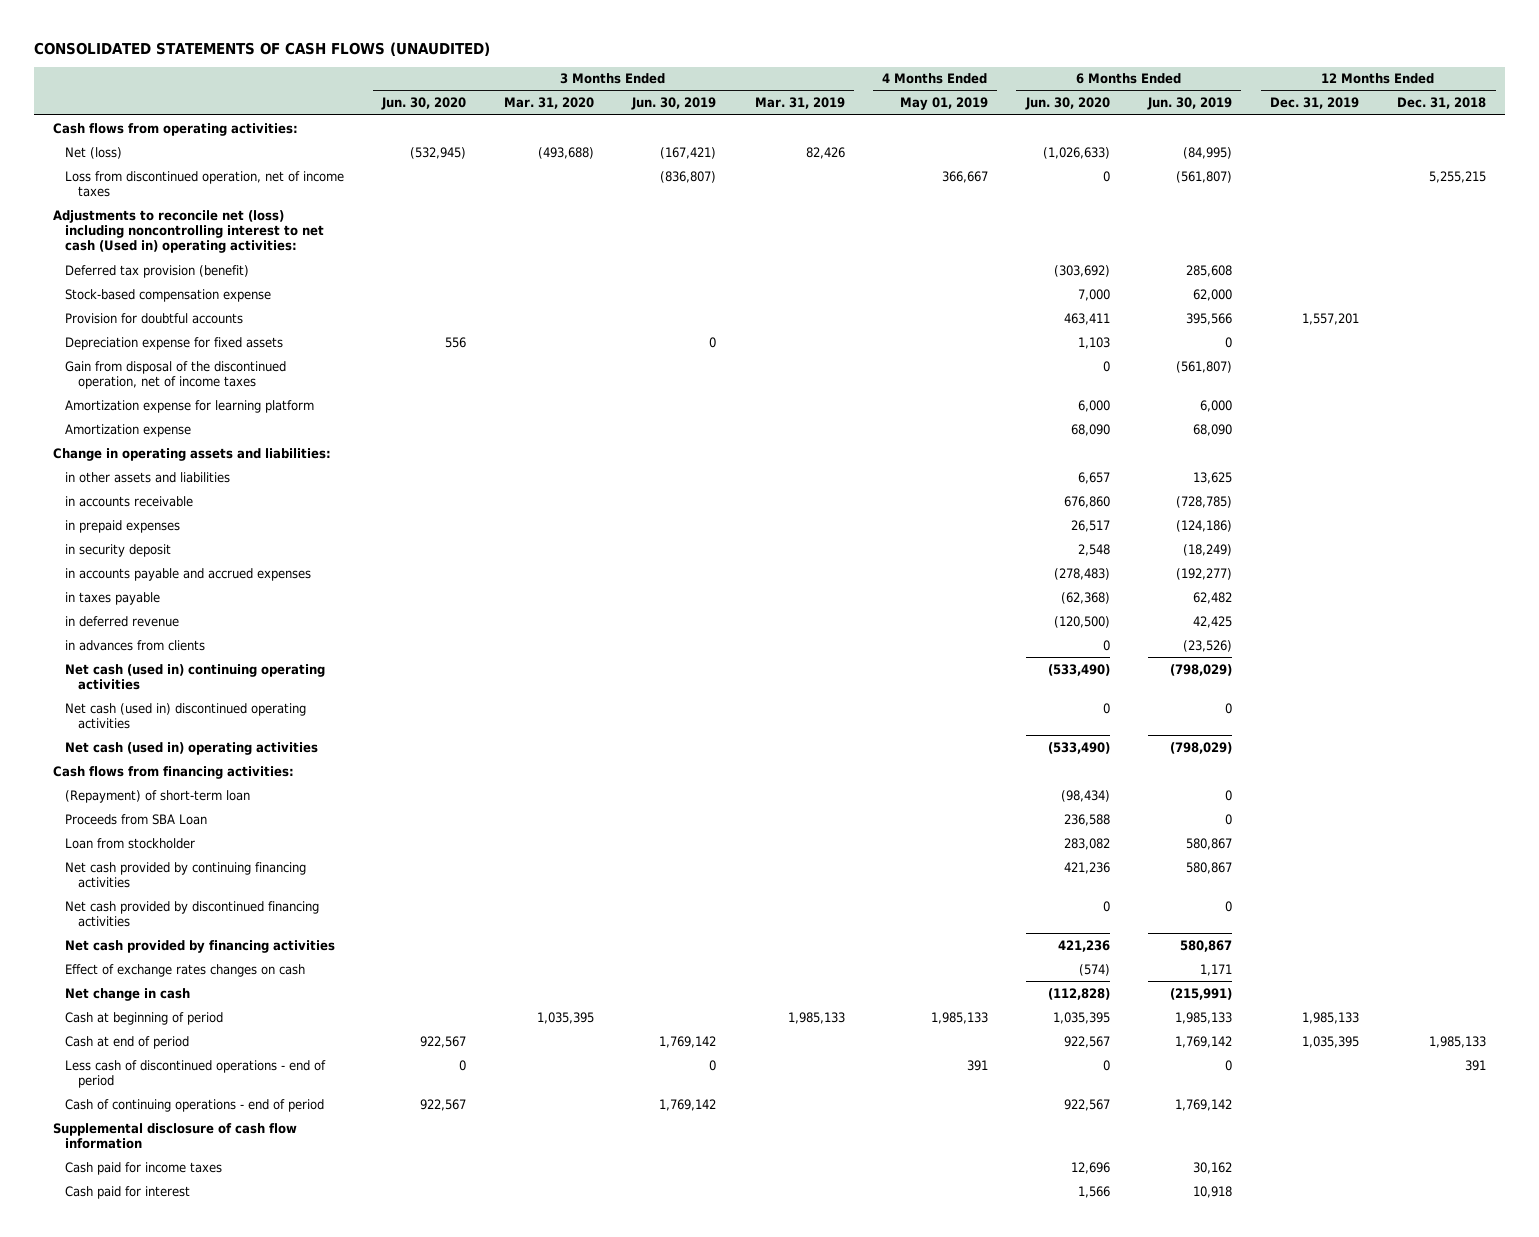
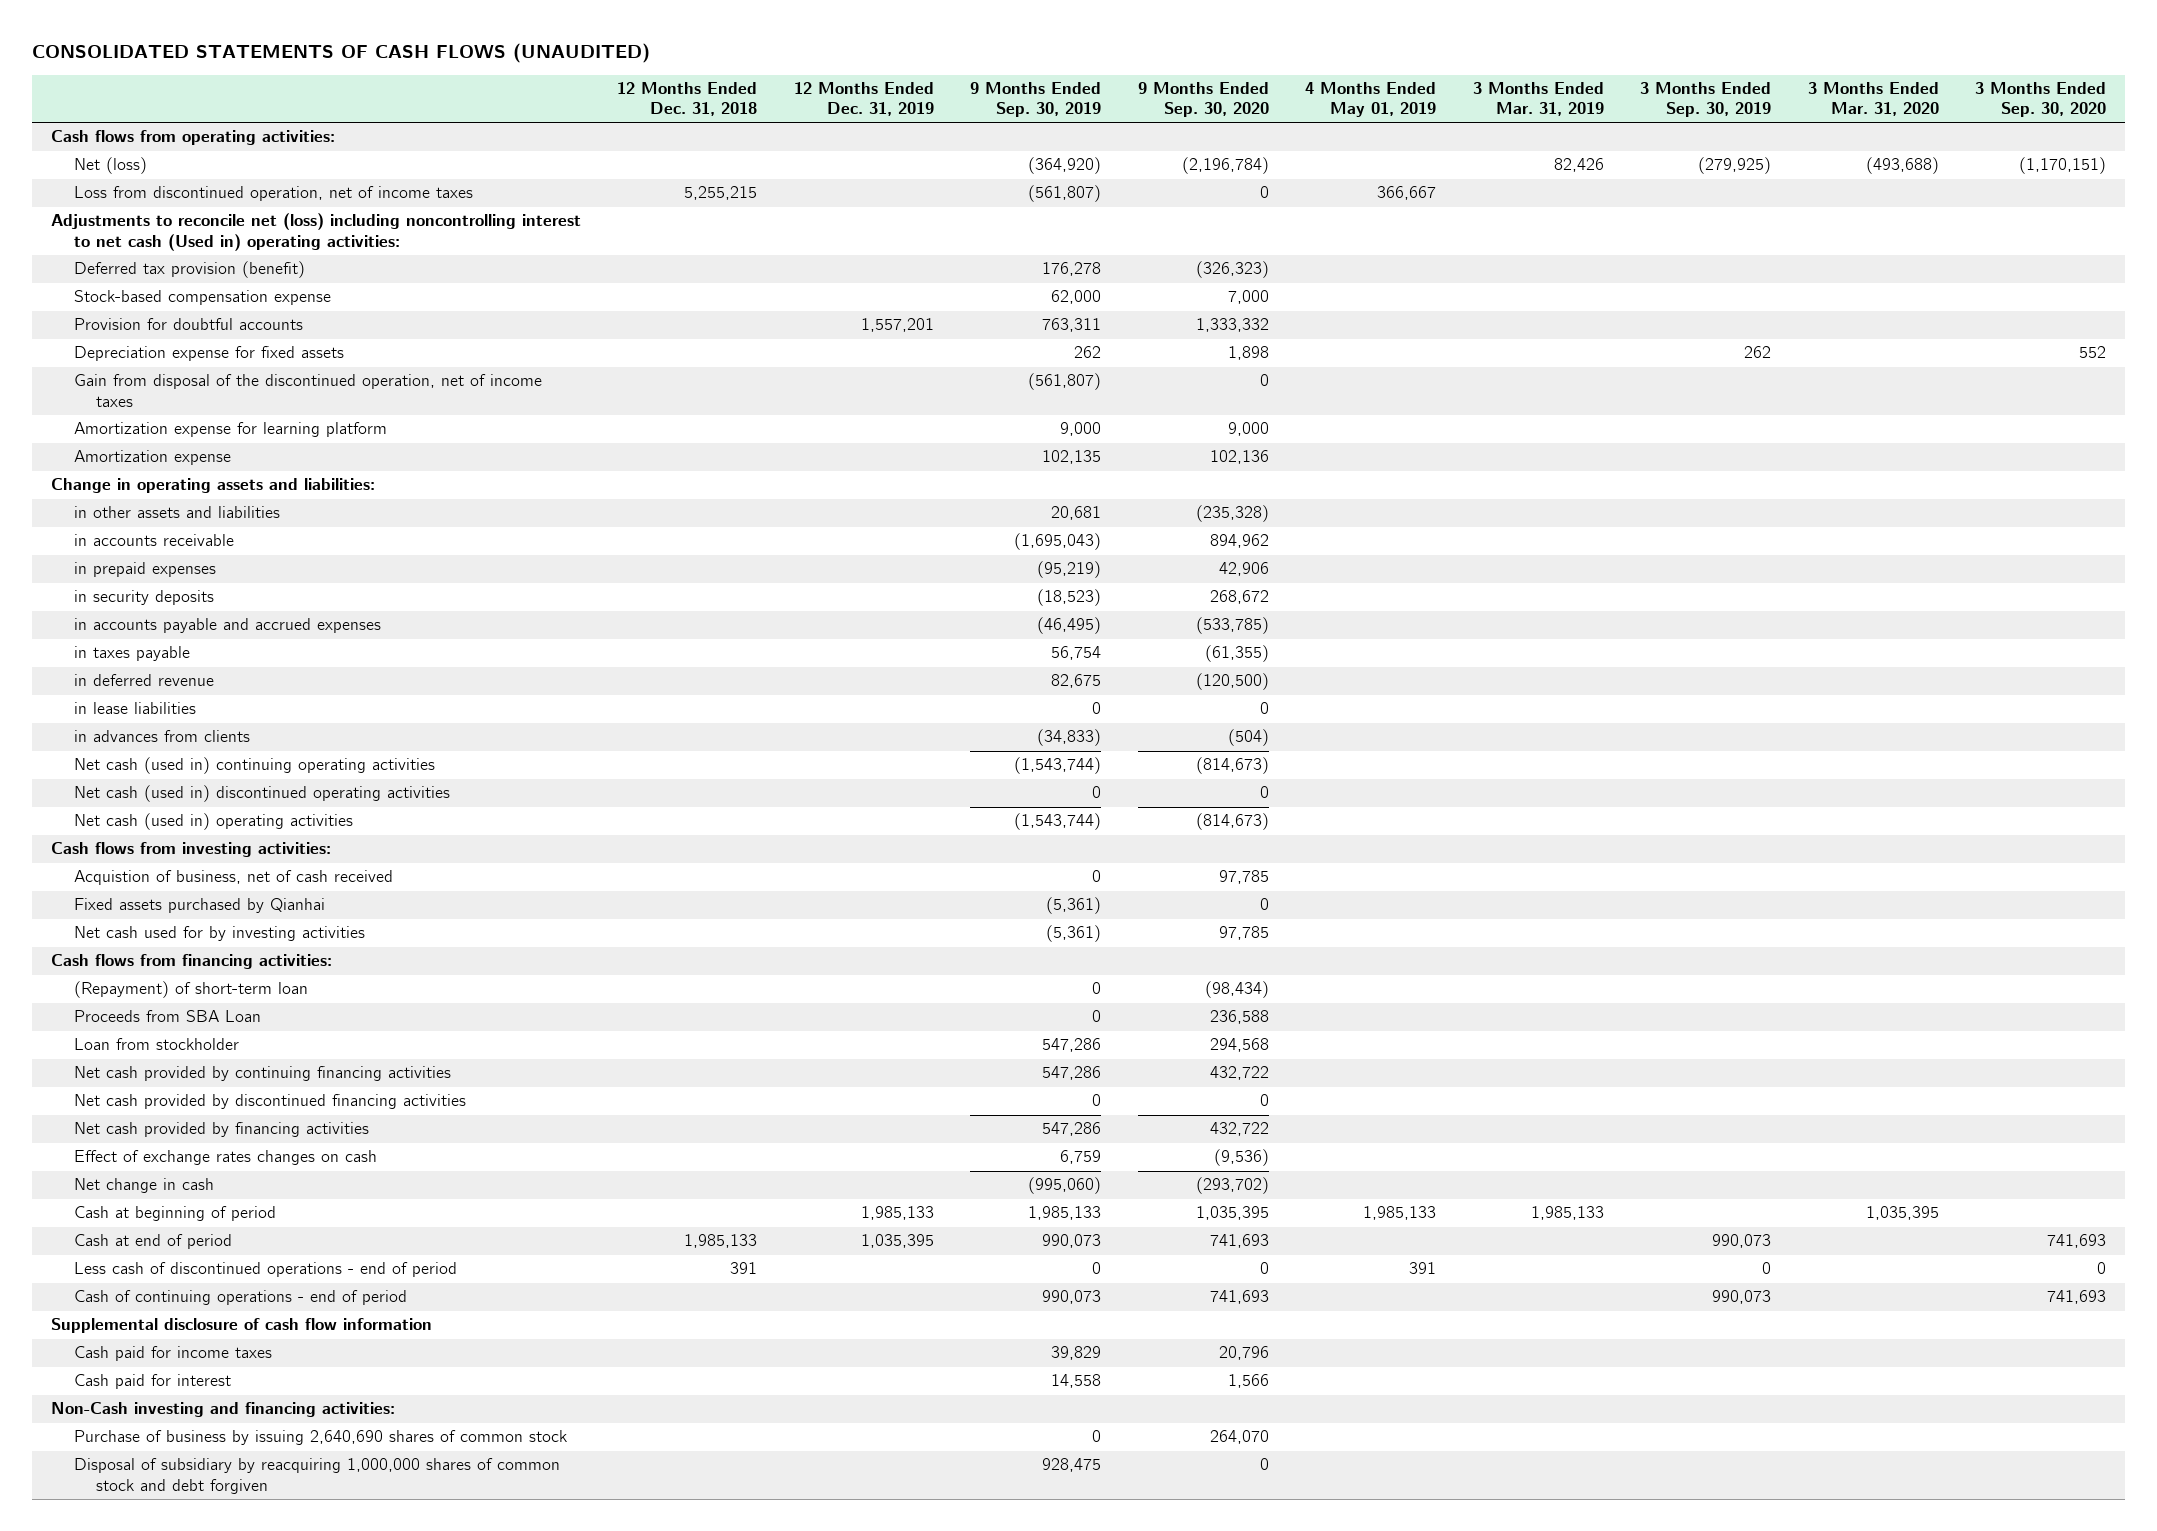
- | 3 Months Ended Jun. 30, 2020 | 3 Months Ended Mar. 31, 2020 | 3 Months Ended Jun. 30, 2019 | 3 Months Ended Mar. 31, 2019 | 4 Months Ended May 01, 2019 | 6 Months Ended Jun. 30, 2020 | 6 Months Ended Jun. 30, 2019 | 12 Months Ended Dec. 31, 2019 | 12 Months Ended Dec. 31, 2018
+ | 12 Months Ended Dec. 31, 2018 | 12 Months Ended Dec. 31, 2019 | 9 Months Ended Sep. 30, 2019 | 9 Months Ended Sep. 30, 2020 | 4 Months Ended May 01, 2019 | 3 Months Ended Mar. 31, 2019 | 3 Months Ended Sep. 30, 2019 | 3 Months Ended Mar. 31, 2020 | 3 Months Ended Sep. 30, 2020
- in security deposit | | | | | | 2,548 | (18,249) | |
+ in security deposits | | | (18,523) | 268,672 | | | | |
+ in lease liabilities | | | 0 | 0 | | | | |
+ Cash flows from investing activities:
+ Acquistion of business, net of cash received | | | 0 | 97,785 | | | | |
+ Fixed assets purchased by Qianhai | | | (5,361) | 0 | | | | |
+ Net cash used for by investing activities | | | (5,361) | 97,785 | | | | |
+ Non-Cash investing and financing activities:
+ Purchase of business by issuing 2,640,690 shares of common stock | | | 0 | 264,070 | | | | |
+ Disposal of subsidiary by reacquiring 1,000,000 shares of common stock and debt forgiven | | | 928,475 | 0 | | | | |

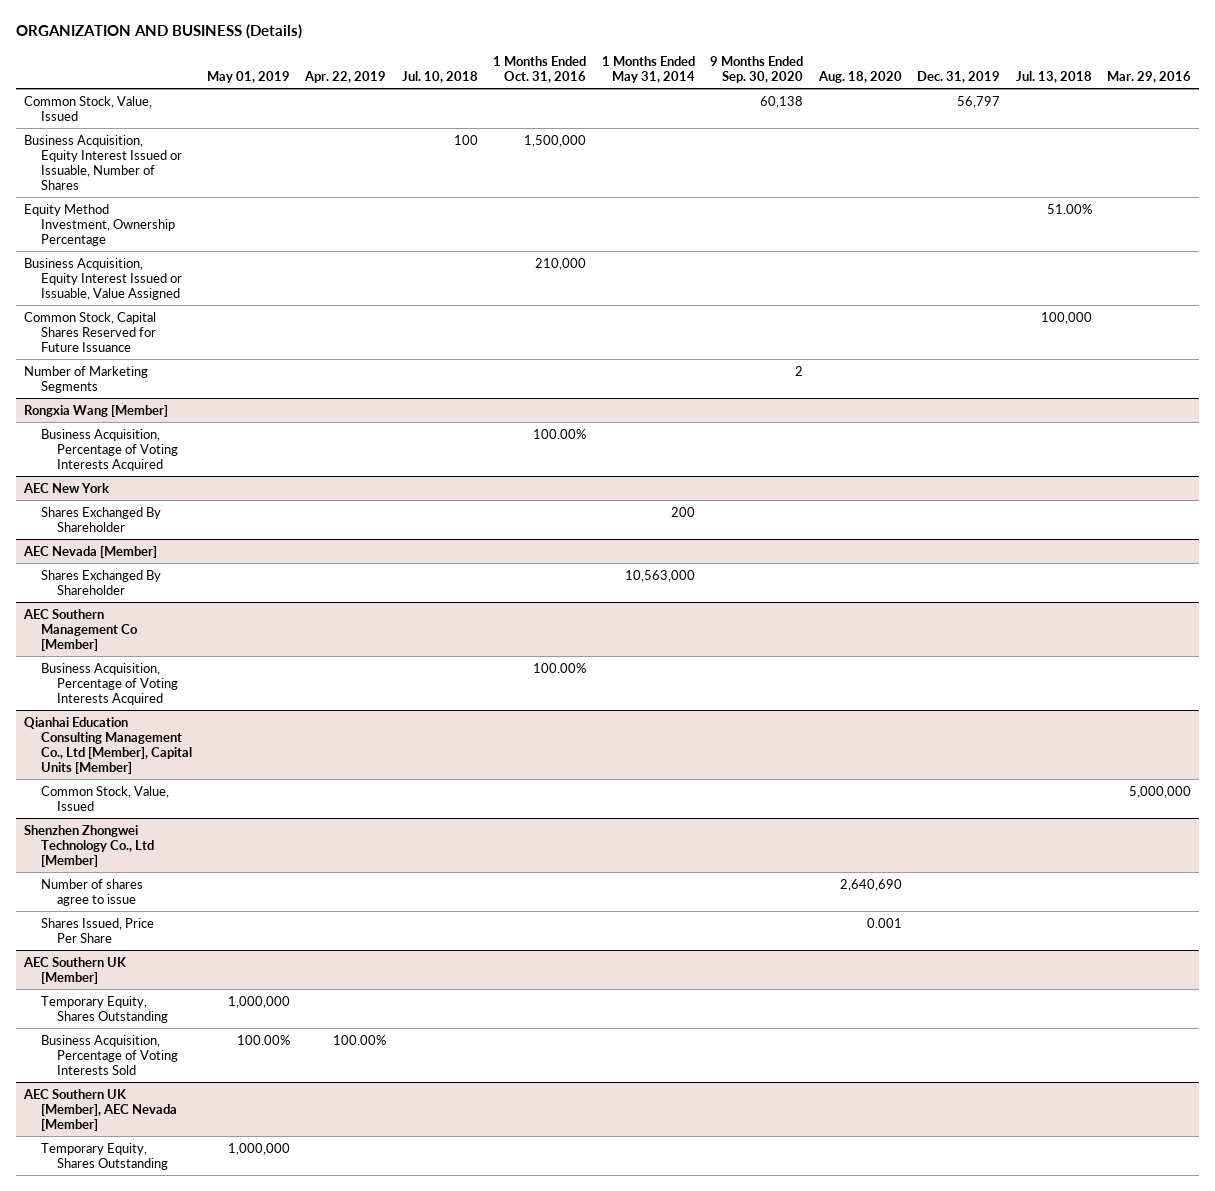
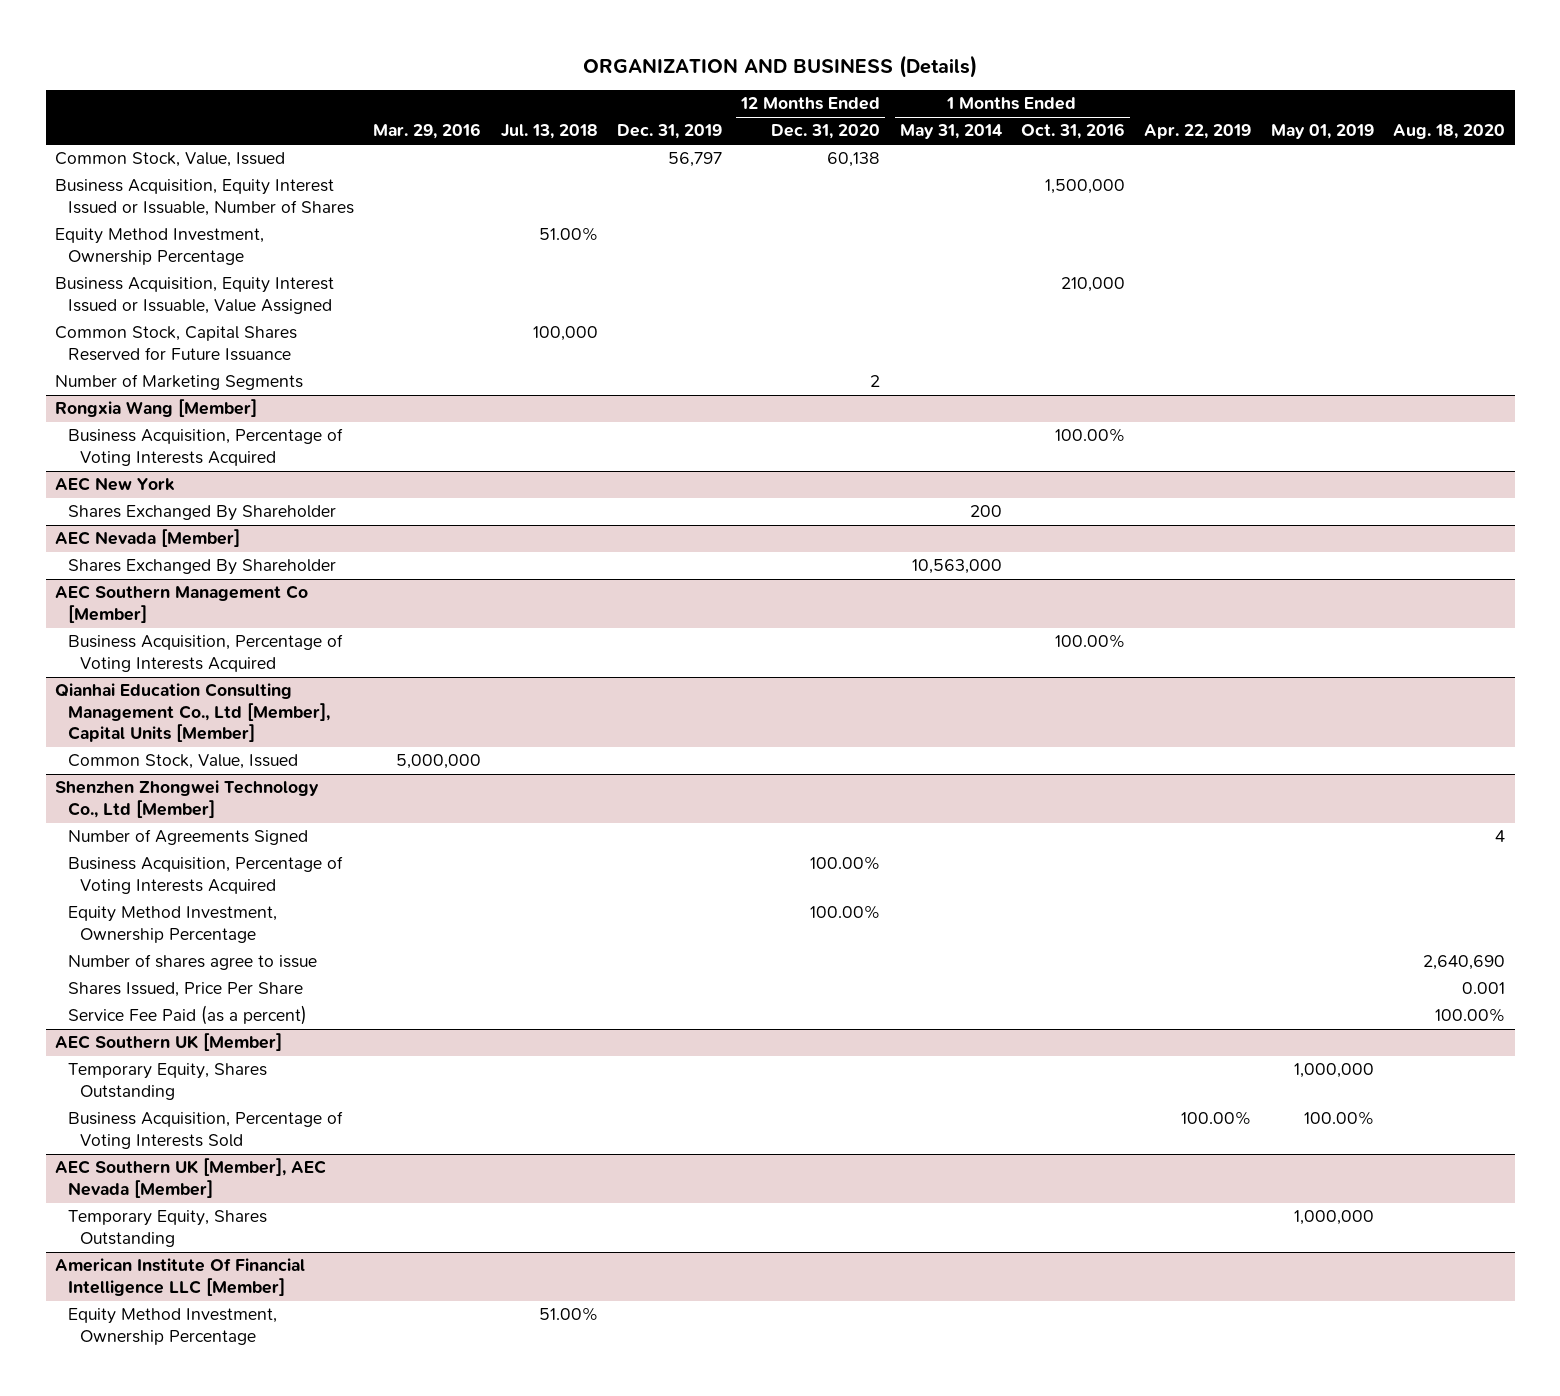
- | May 01, 2019 | Apr. 22, 2019 | Jul. 10, 2018 | 1 Months Ended Oct. 31, 2016 | 1 Months Ended May 31, 2014 | 9 Months Ended Sep. 30, 2020 | Aug. 18, 2020 | Dec. 31, 2019 | Jul. 13, 2018 | Mar. 29, 2016
+ | Mar. 29, 2016 | Jul. 13, 2018 | Dec. 31, 2019 | 12 Months Ended Dec. 31, 2020 | 1 Months Ended May 31, 2014 | 1 Months Ended Oct. 31, 2016 | Apr. 22, 2019 | May 01, 2019 | Aug. 18, 2020
@ Shenzhen Zhongwei Technology Co., Ltd [Member]
+ Number of Agreements Signed | | | | | | | | | 4
+ Business Acquisition, Percentage of Voting Interests Acquired | | | | 100.00% | | | | |
+ Equity Method Investment, Ownership Percentage | | | | 100.00% | | | | |
+ Service Fee Paid (as a percent) | | | | | | | | | 100.00%
+ American Institute Of Financial Intelligence LLC [Member]
+ Equity Method Investment, Ownership Percentage | | 51.00% | | | | | | |

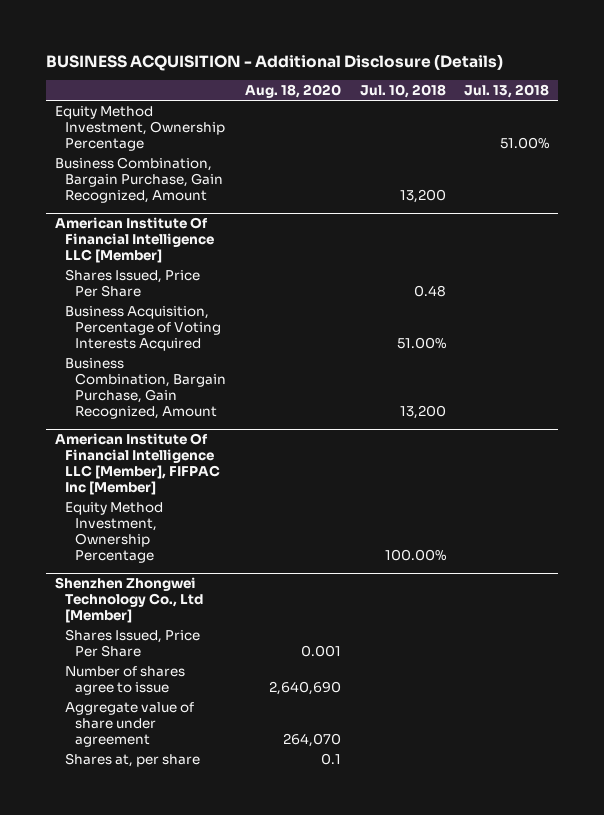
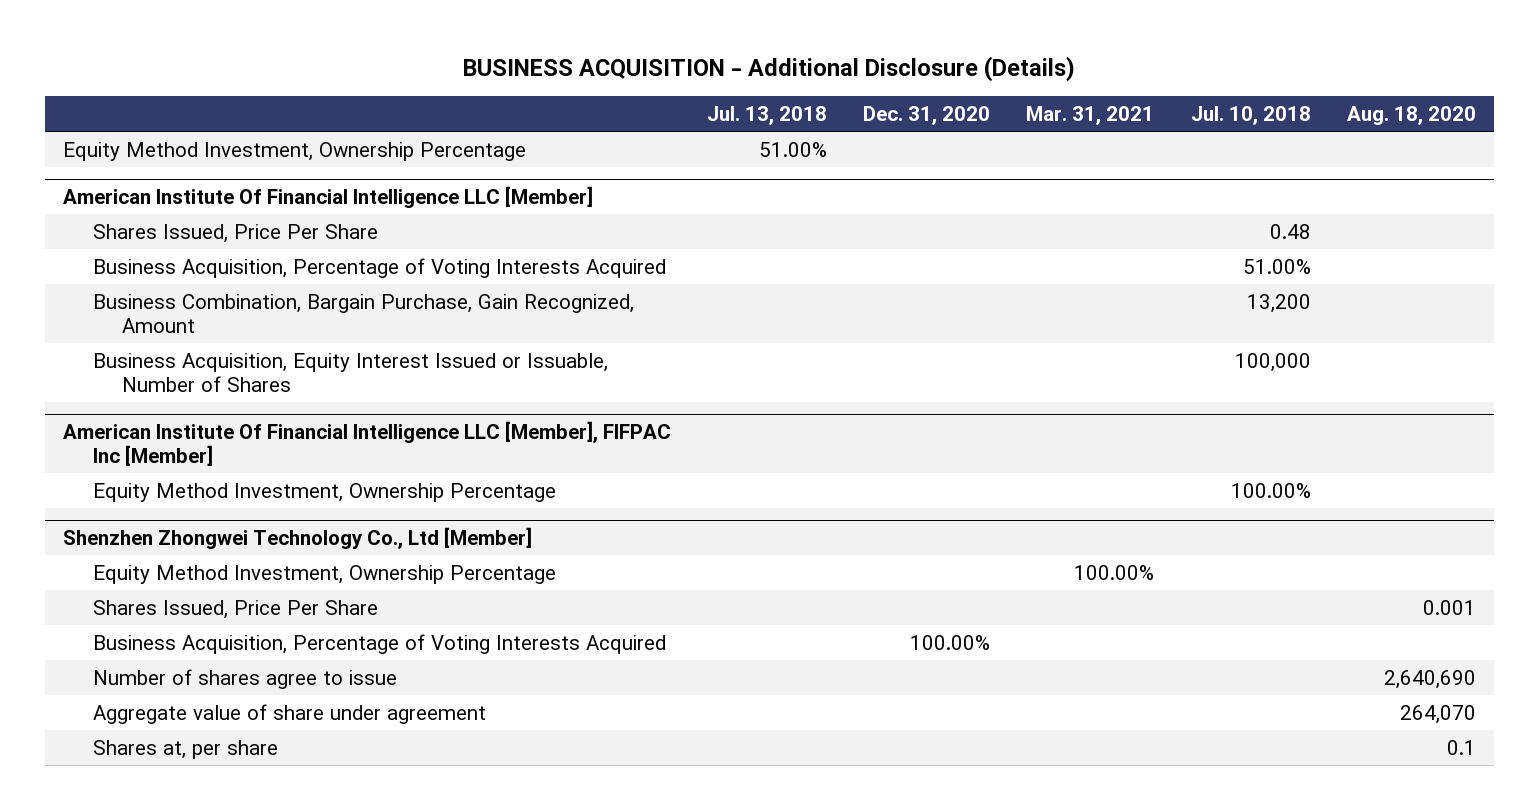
- | Aug. 18, 2020 | Jul. 10, 2018 | Jul. 13, 2018
+ | Jul. 13, 2018 | Dec. 31, 2020 | Mar. 31, 2021 | Jul. 10, 2018 | Aug. 18, 2020
- Business Combination, Bargain Purchase, Gain Recognized, Amount | | 13,200 |
@ American Institute Of Financial Intelligence LLC [Member]
+ Business Acquisition, Equity Interest Issued or Issuable, Number of Shares | | | | 100,000 |
@ Shenzhen Zhongwei Technology Co., Ltd [Member]
+ Equity Method Investment, Ownership Percentage | | | 100.00% | |
+ Business Acquisition, Percentage of Voting Interests Acquired | | 100.00% | | |

